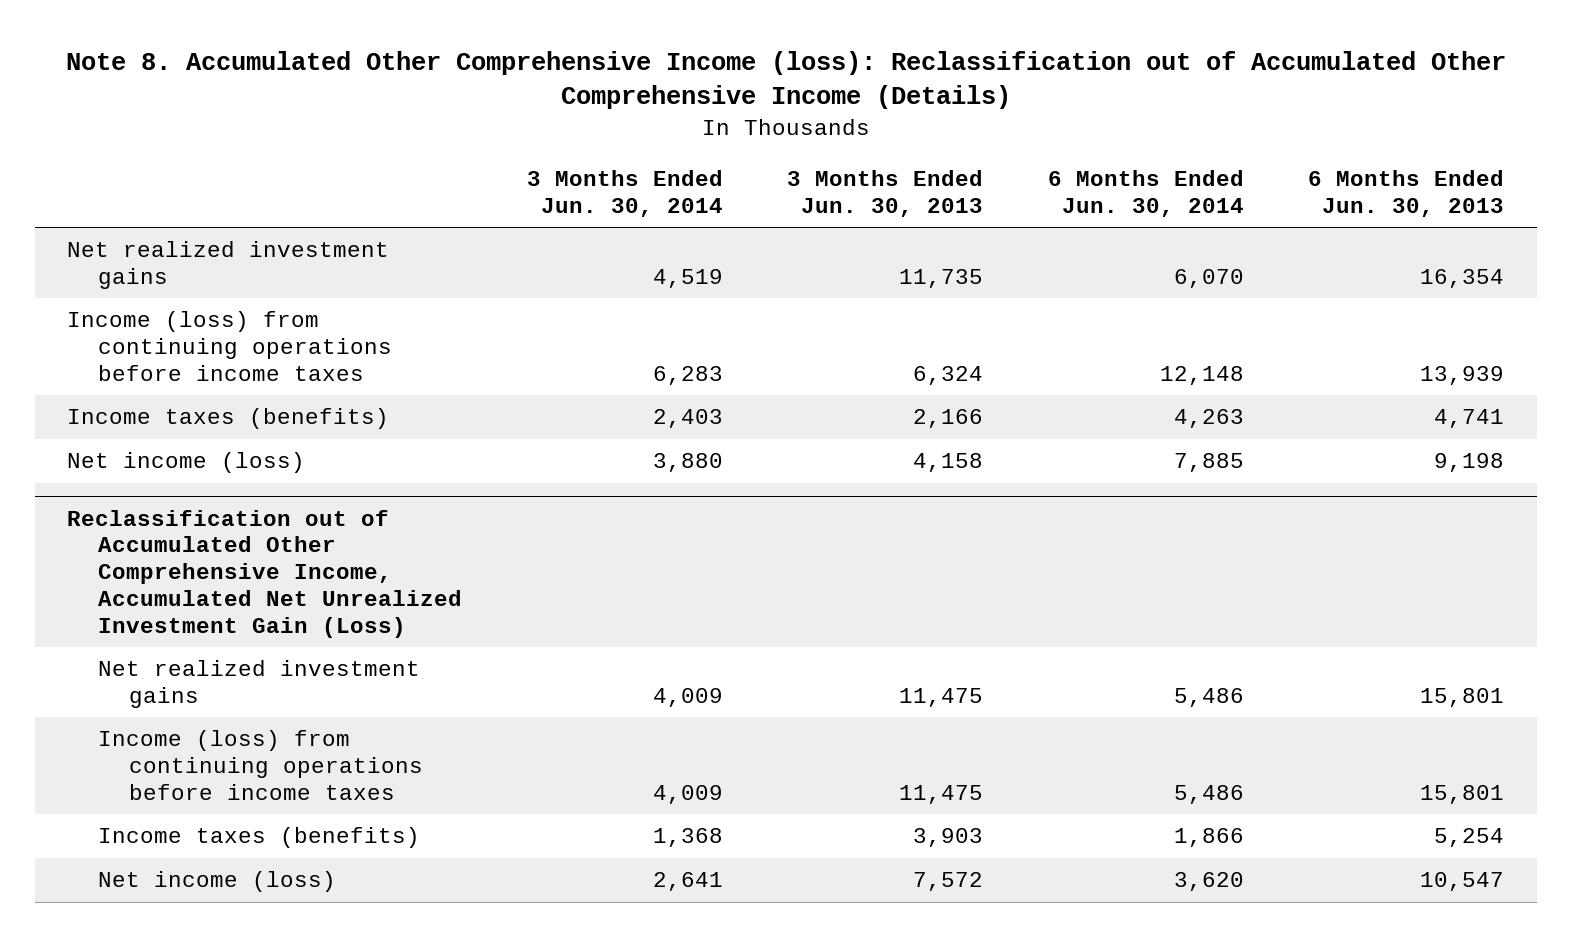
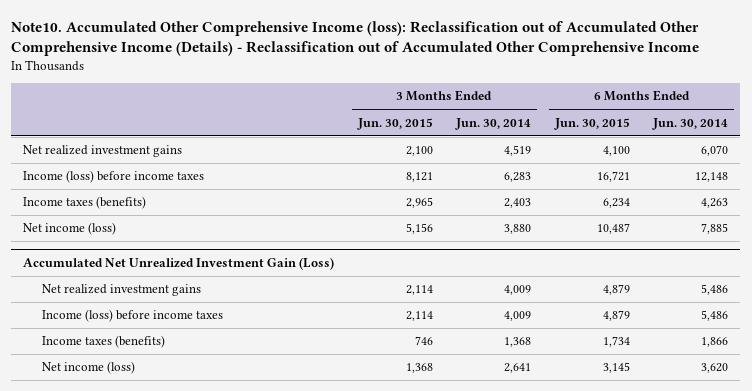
- Note 8. Accumulated Other Comprehensive Income (loss): Reclassification out of Accumulated Other Comprehensive Income (Details)
+ Note10. Accumulated Other Comprehensive Income (loss): Reclassification out of Accumulated Other Comprehensive Income (Details) - Reclassification out of Accumulated Other Comprehensive Income
- | 3 Months Ended Jun. 30, 2014 | 3 Months Ended Jun. 30, 2013 | 6 Months Ended Jun. 30, 2014 | 6 Months Ended Jun. 30, 2013
+ | 3 Months Ended Jun. 30, 2015 | 3 Months Ended Jun. 30, 2014 | 6 Months Ended Jun. 30, 2015 | 6 Months Ended Jun. 30, 2014
- Income (loss) from continuing operations before income taxes | 6,283 | 6,324 | 12,148 | 13,939
+ Income (loss) before income taxes | 8,121 | 6,283 | 16,721 | 12,148
- Reclassification out of Accumulated Other Comprehensive Income, Accumulated Net Unrealized Investment Gain (Loss)
+ Accumulated Net Unrealized Investment Gain (Loss)
- Income (loss) from continuing operations before income taxes | 4,009 | 11,475 | 5,486 | 15,801
+ Income (loss) before income taxes | 2,114 | 4,009 | 4,879 | 5,486

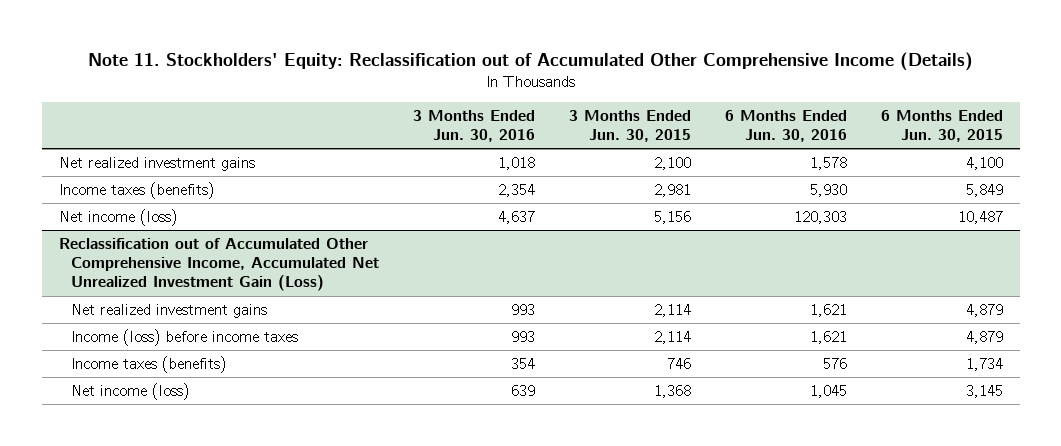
- Note10. Accumulated Other Comprehensive Income (loss): Reclassification out of Accumulated Other Comprehensive Income (Details) - Reclassification out of Accumulated Other Comprehensive Income
+ Note 11. Stockholders' Equity: Reclassification out of Accumulated Other Comprehensive Income (Details)
- | 3 Months Ended Jun. 30, 2015 | 3 Months Ended Jun. 30, 2014 | 6 Months Ended Jun. 30, 2015 | 6 Months Ended Jun. 30, 2014
+ | 3 Months Ended Jun. 30, 2016 | 3 Months Ended Jun. 30, 2015 | 6 Months Ended Jun. 30, 2016 | 6 Months Ended Jun. 30, 2015
- Income (loss) before income taxes | 8,121 | 6,283 | 16,721 | 12,148
- Income taxes (benefits) | 2,965 | 2,403 | 6,234 | 4,263
+ Income taxes (benefits) | 2,354 | 2,981 | 5,930 | 5,849
- Accumulated Net Unrealized Investment Gain (Loss)
+ Reclassification out of Accumulated Other Comprehensive Income, Accumulated Net Unrealized Investment Gain (Loss)

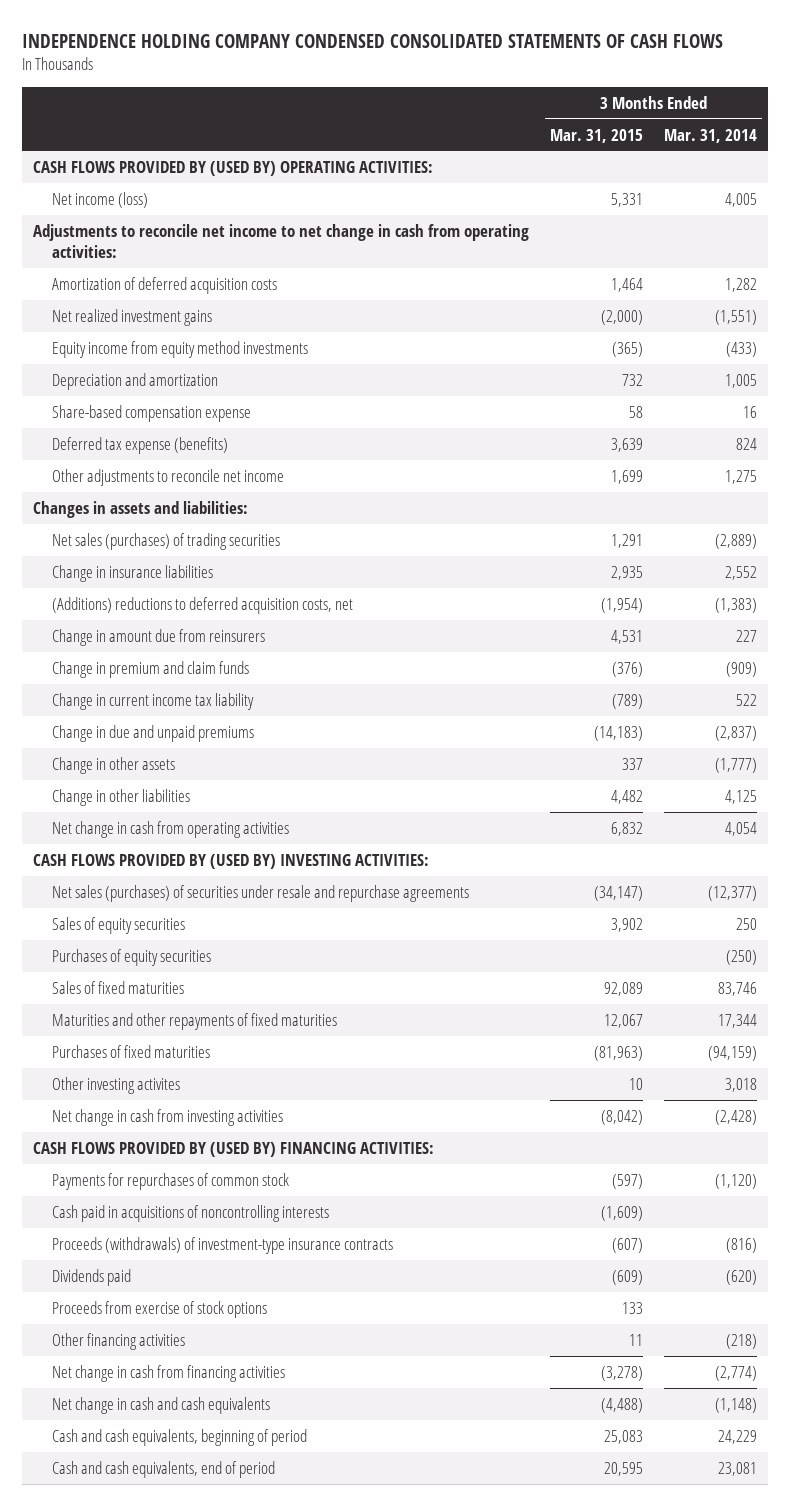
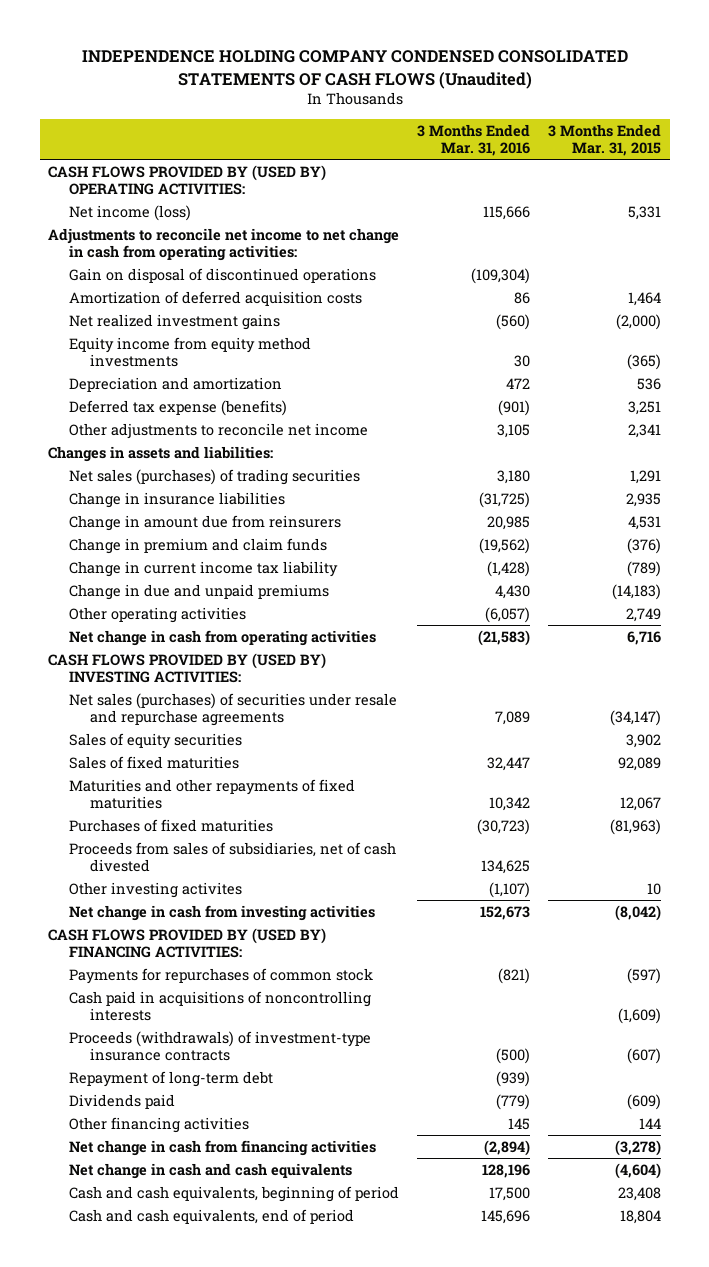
- INDEPENDENCE HOLDING COMPANY CONDENSED CONSOLIDATED STATEMENTS OF CASH FLOWS
+ INDEPENDENCE HOLDING COMPANY CONDENSED CONSOLIDATED STATEMENTS OF CASH FLOWS (Unaudited)
- | 3 Months Ended Mar. 31, 2015 | 3 Months Ended Mar. 31, 2014
+ | 3 Months Ended Mar. 31, 2016 | 3 Months Ended Mar. 31, 2015
+ Gain on disposal of discontinued operations | (109,304) |
- Depreciation and amortization | 732 | 1,005
- Share-based compensation expense | 58 | 16
- Deferred tax expense (benefits) | 3,639 | 824
- Other adjustments to reconcile net income | 1,699 | 1,275
+ Depreciation and amortization | 472 | 536
+ Deferred tax expense (benefits) | (901) | 3,251
+ Other adjustments to reconcile net income | 3,105 | 2,341
- (Additions) reductions to deferred acquisition costs, net | (1,954) | (1,383)
- Change in other assets | 337 | (1,777)
- Change in other liabilities | 4,482 | 4,125
- Net change in cash from operating activities | 6,832 | 4,054
+ Other operating activities | (6,057) | 2,749
+ Net change in cash from operating activities | (21,583) | 6,716
- Purchases of equity securities | | (250)
+ Proceeds from sales of subsidiaries, net of cash divested | 134,625 |
+ Repayment of long-term debt | (939) |
- Proceeds from exercise of stock options | 133 |
- Other financing activities | 11 | (218)
+ Other financing activities | 145 | 144
- Net change in cash and cash equivalents | (4,488) | (1,148)
- Cash and cash equivalents, beginning of period | 25,083 | 24,229
- Cash and cash equivalents, end of period | 20,595 | 23,081
+ Net change in cash and cash equivalents | 128,196 | (4,604)
+ Cash and cash equivalents, beginning of period | 17,500 | 23,408
+ Cash and cash equivalents, end of period | 145,696 | 18,804

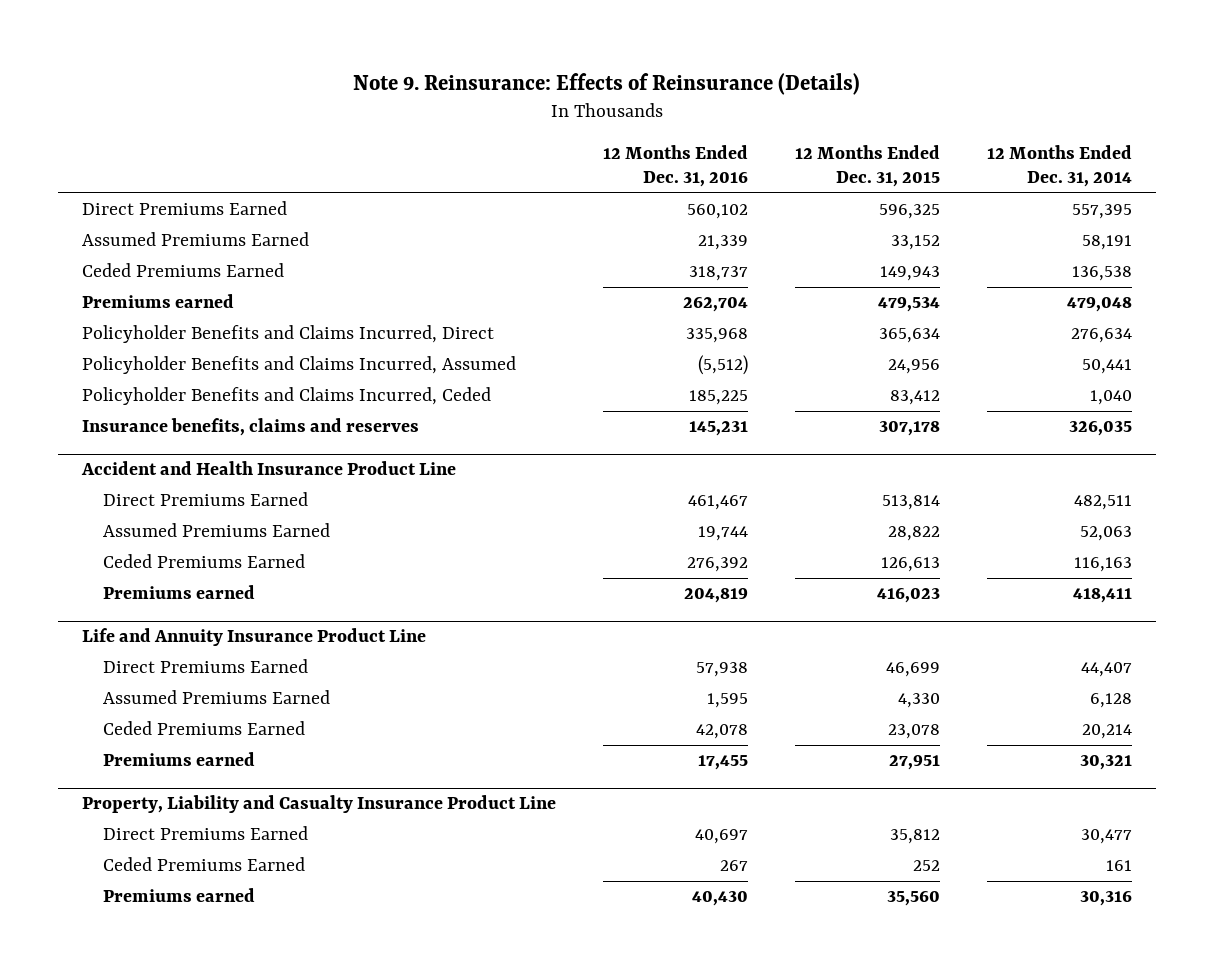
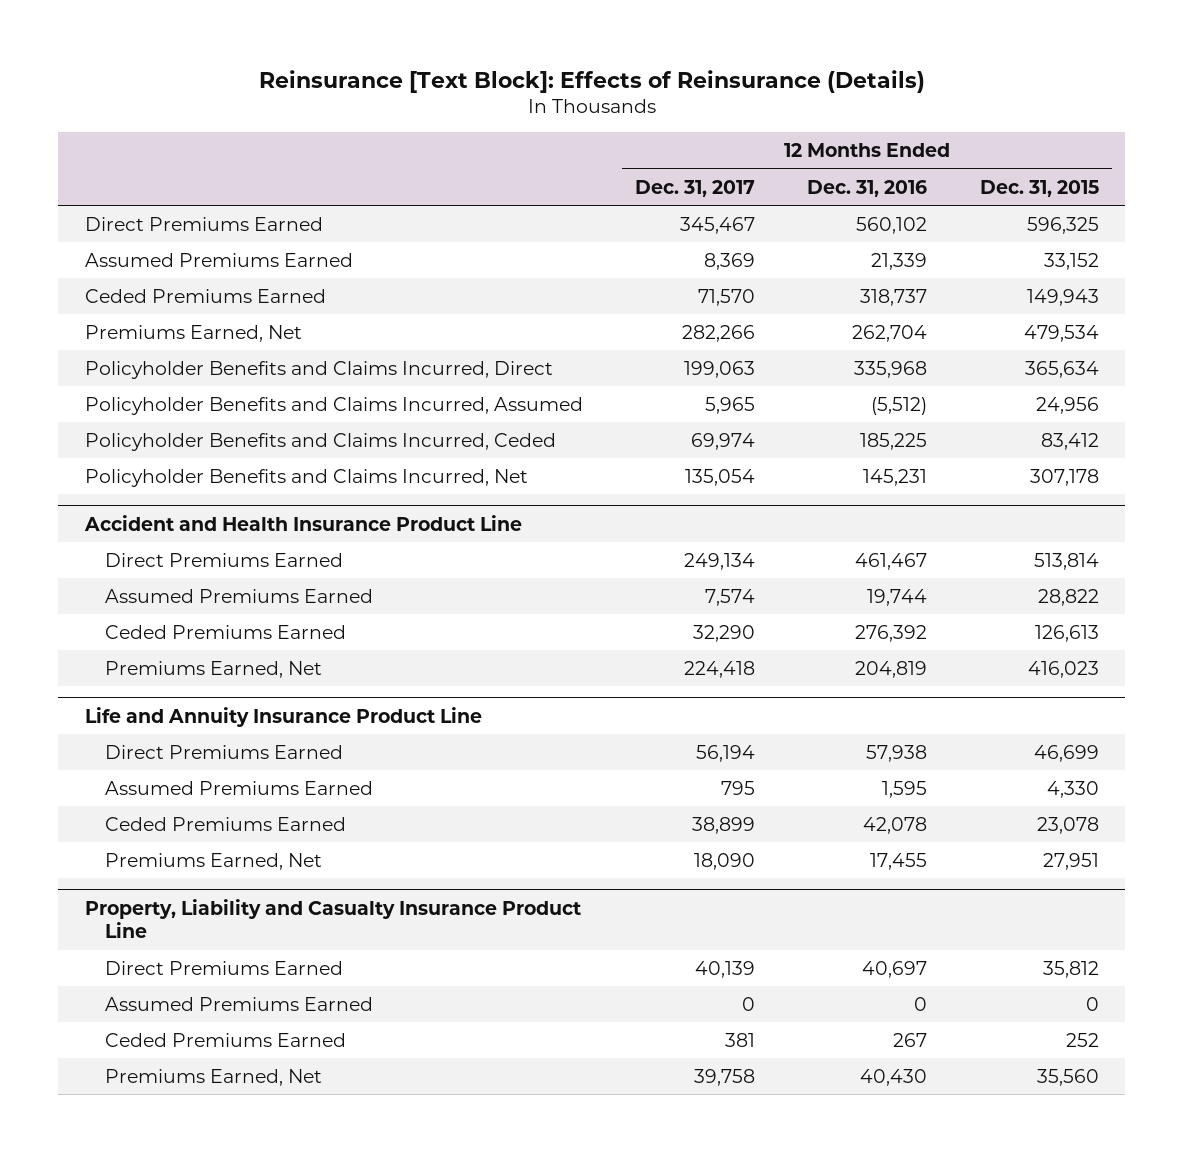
- Note 9. Reinsurance: Effects of Reinsurance (Details)
+ Reinsurance [Text Block]: Effects of Reinsurance (Details)
- | 12 Months Ended Dec. 31, 2016 | 12 Months Ended Dec. 31, 2015 | 12 Months Ended Dec. 31, 2014
+ | 12 Months Ended Dec. 31, 2017 | 12 Months Ended Dec. 31, 2016 | 12 Months Ended Dec. 31, 2015
- Premiums earned | 262,704 | 479,534 | 479,048
+ Premiums Earned, Net | 282,266 | 262,704 | 479,534
- Insurance benefits, claims and reserves | 145,231 | 307,178 | 326,035
+ Policyholder Benefits and Claims Incurred, Net | 135,054 | 145,231 | 307,178
@ Accident and Health Insurance Product Line
- Premiums earned | 204,819 | 416,023 | 418,411
+ Premiums Earned, Net | 224,418 | 204,819 | 416,023
@ Life and Annuity Insurance Product Line
- Premiums earned | 17,455 | 27,951 | 30,321
+ Premiums Earned, Net | 18,090 | 17,455 | 27,951
@ Property, Liability and Casualty Insurance Product Line
+ Assumed Premiums Earned | 0 | 0 | 0
- Premiums earned | 40,430 | 35,560 | 30,316
+ Premiums Earned, Net | 39,758 | 40,430 | 35,560

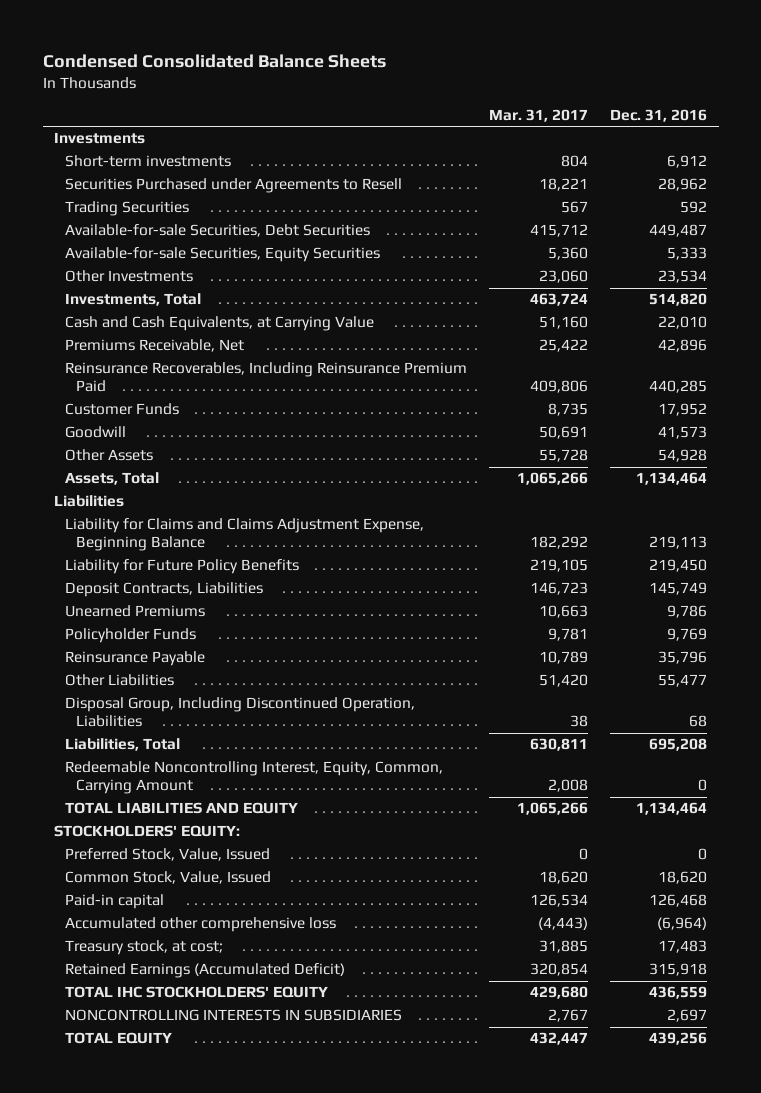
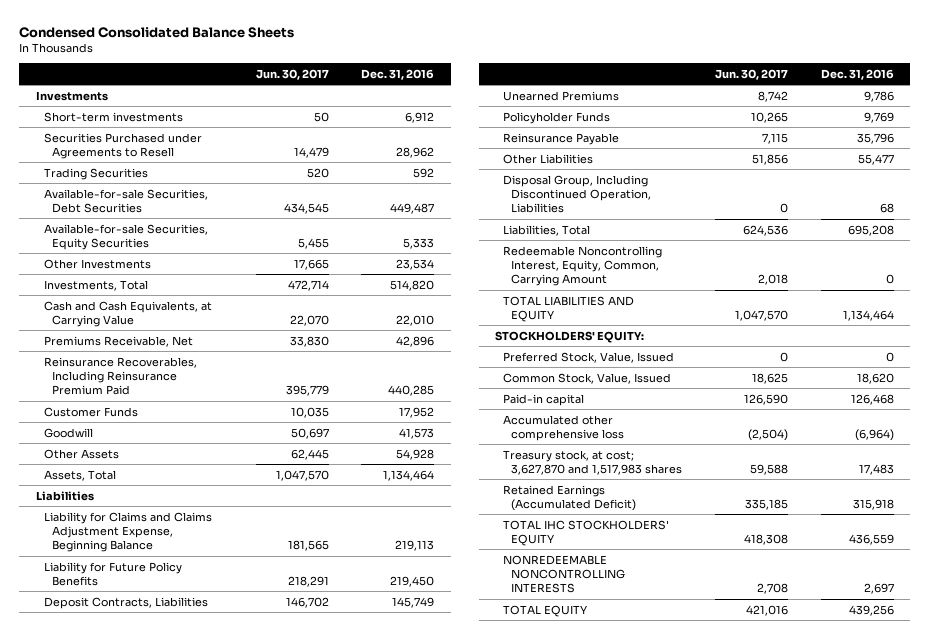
- | Mar. 31, 2017 | Dec. 31, 2016
+ | Jun. 30, 2017 | Dec. 31, 2016
- Treasury stock, at cost; | 31,885 | 17,483
+ Treasury stock, at cost; 3,627,870 and 1,517,983 shares | 59,588 | 17,483
- NONCONTROLLING INTERESTS IN SUBSIDIARIES | 2,767 | 2,697
+ NONREDEEMABLE NONCONTROLLING INTERESTS | 2,708 | 2,697

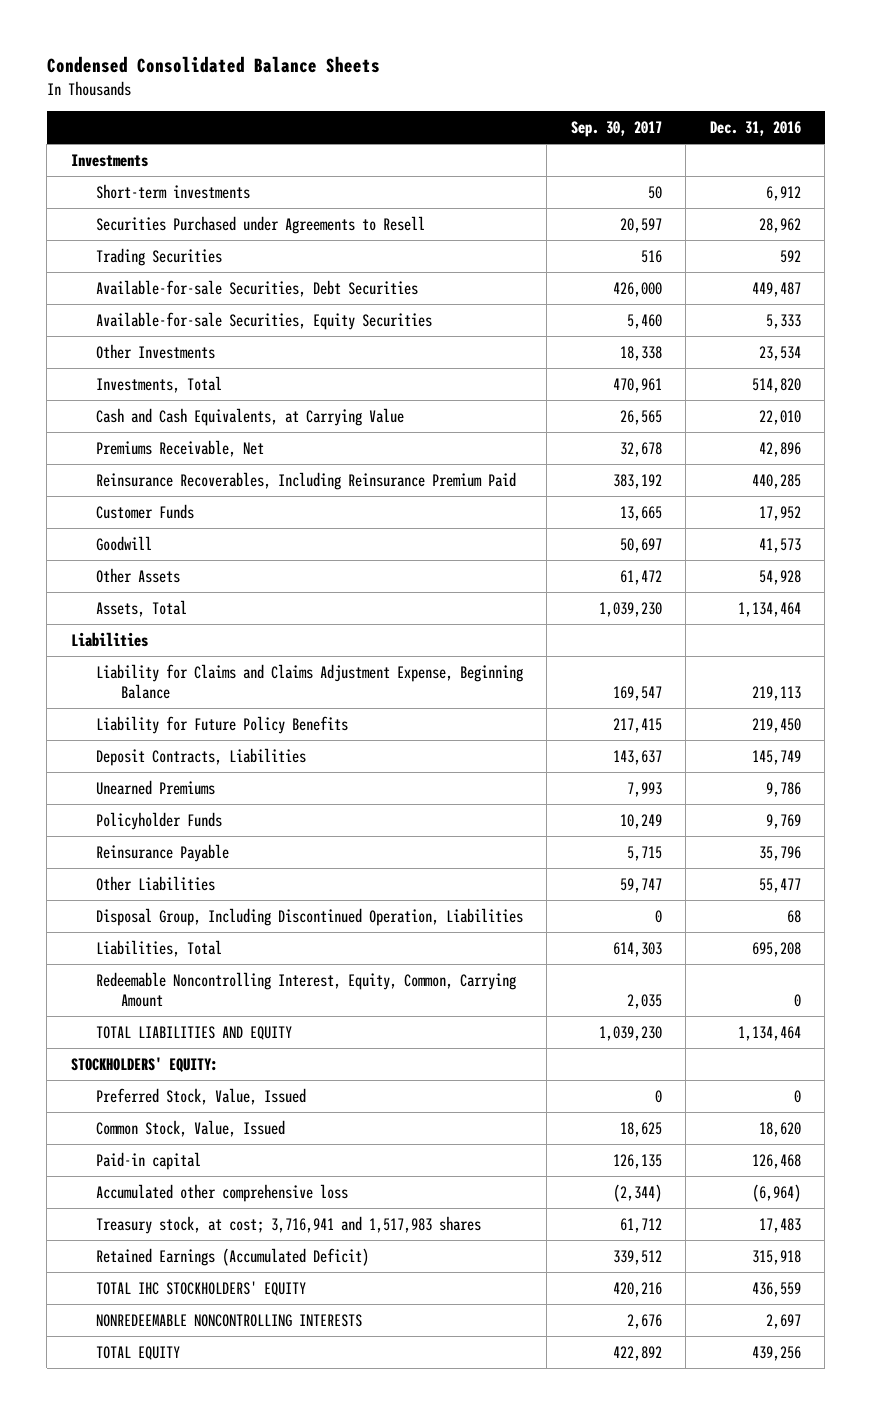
- | Jun. 30, 2017 | Dec. 31, 2016
+ | Sep. 30, 2017 | Dec. 31, 2016
- Treasury stock, at cost; 3,627,870 and 1,517,983 shares | 59,588 | 17,483
+ Treasury stock, at cost; 3,716,941 and 1,517,983 shares | 61,712 | 17,483

